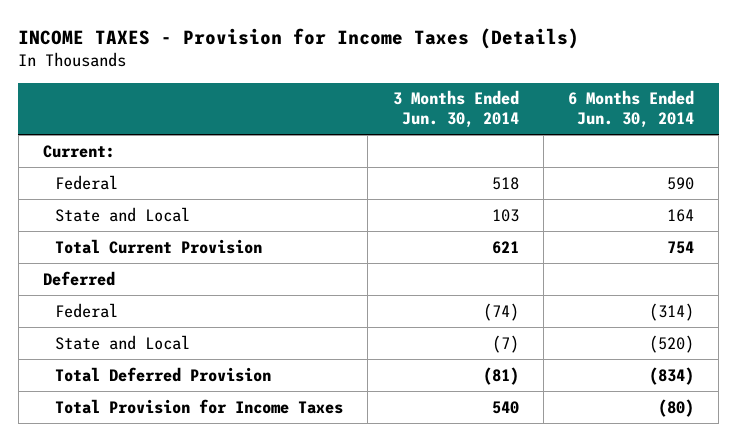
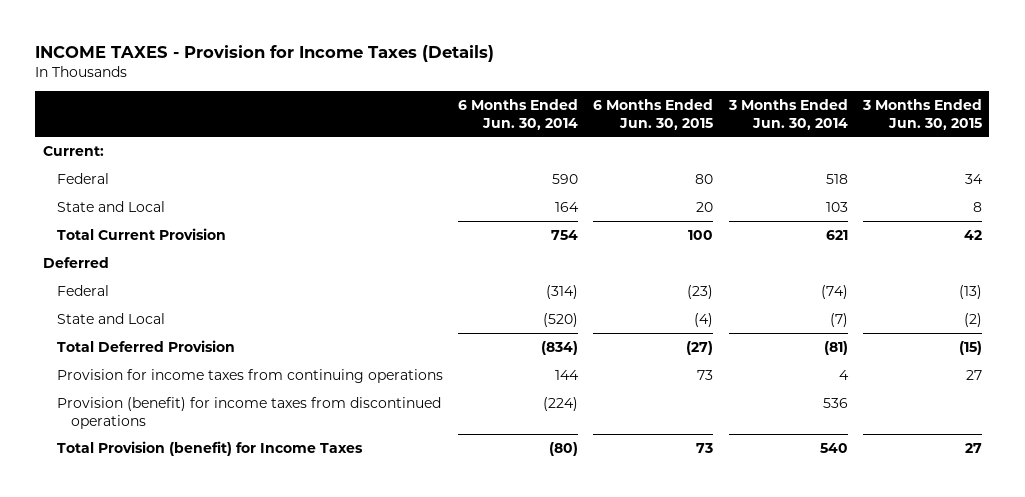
- | 3 Months Ended Jun. 30, 2014 | 6 Months Ended Jun. 30, 2014
+ | 6 Months Ended Jun. 30, 2014 | 6 Months Ended Jun. 30, 2015 | 3 Months Ended Jun. 30, 2014 | 3 Months Ended Jun. 30, 2015
- Total Provision for Income Taxes | 540 | (80)
+ Provision for income taxes from continuing operations | 144 | 73 | 4 | 27
+ Provision (benefit) for income taxes from discontinued operations | (224) | | 536 |
+ Total Provision (benefit) for Income Taxes | (80) | 73 | 540 | 27

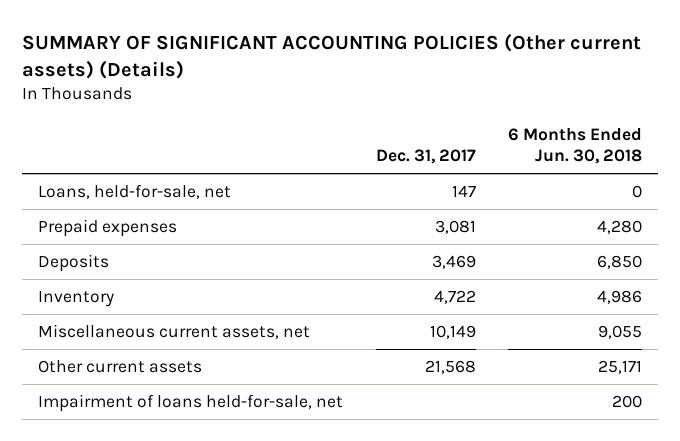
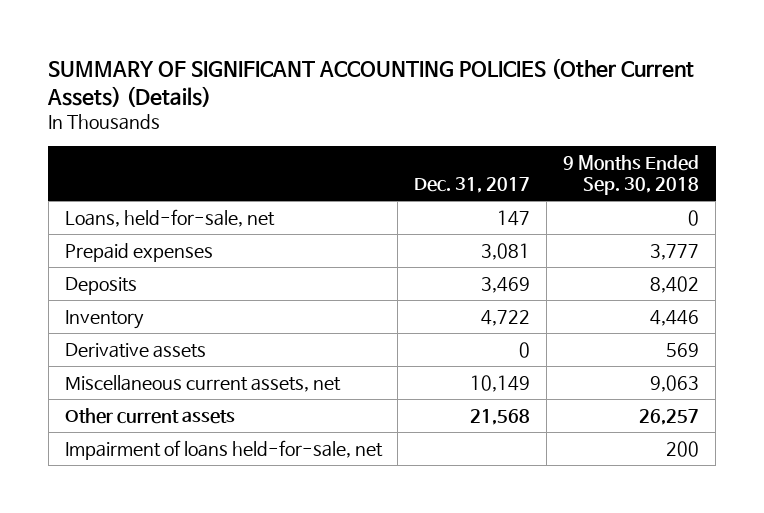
- SUMMARY OF SIGNIFICANT ACCOUNTING POLICIES (Other current assets) (Details)
+ SUMMARY OF SIGNIFICANT ACCOUNTING POLICIES (Other Current Assets) (Details)
- | Dec. 31, 2017 | 6 Months Ended Jun. 30, 2018
+ | Dec. 31, 2017 | 9 Months Ended Sep. 30, 2018
+ Derivative assets | 0 | 569

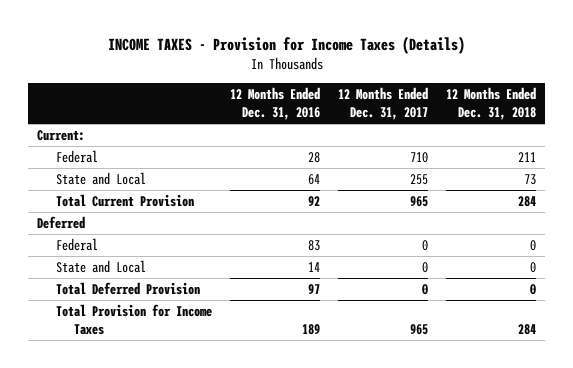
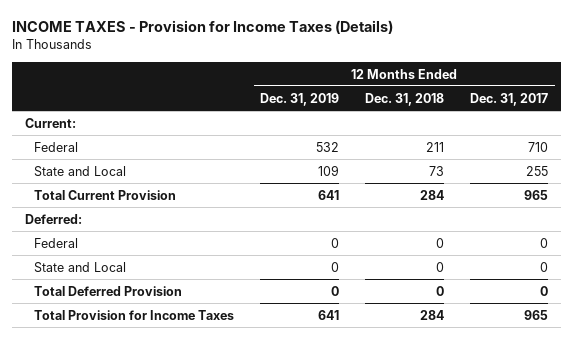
- | 12 Months Ended Dec. 31, 2016 | 12 Months Ended Dec. 31, 2017 | 12 Months Ended Dec. 31, 2018
+ | 12 Months Ended Dec. 31, 2019 | 12 Months Ended Dec. 31, 2018 | 12 Months Ended Dec. 31, 2017
- Deferred
+ Deferred:

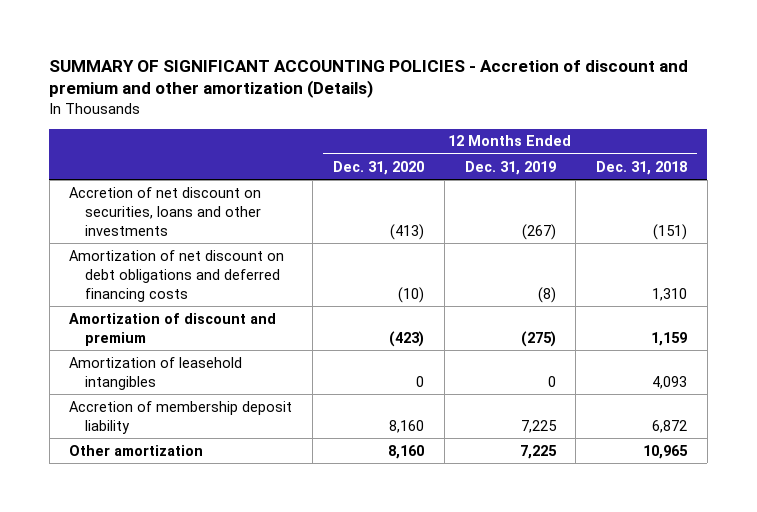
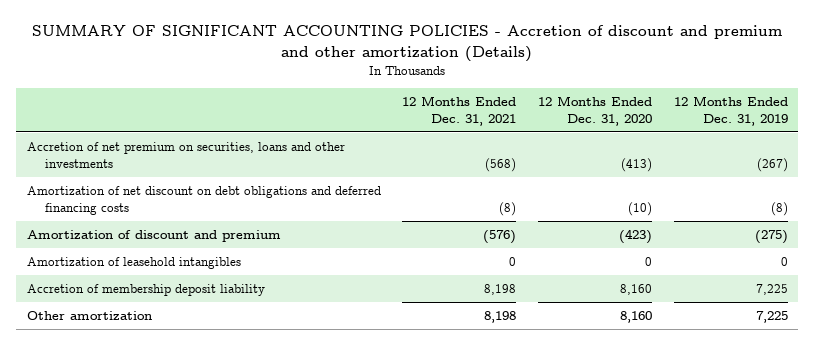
- | 12 Months Ended Dec. 31, 2020 | 12 Months Ended Dec. 31, 2019 | 12 Months Ended Dec. 31, 2018
+ | 12 Months Ended Dec. 31, 2021 | 12 Months Ended Dec. 31, 2020 | 12 Months Ended Dec. 31, 2019
- Accretion of net discount on securities, loans and other investments | (413) | (267) | (151)
+ Accretion of net premium on securities, loans and other investments | (568) | (413) | (267)

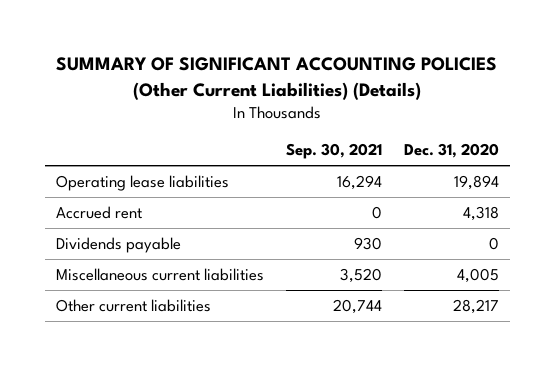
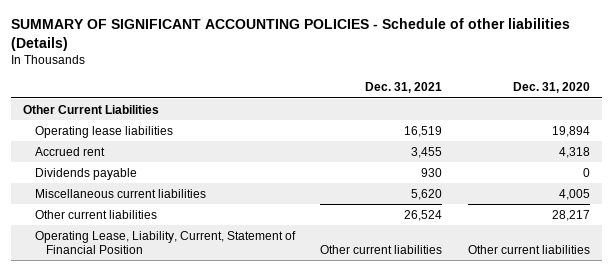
- SUMMARY OF SIGNIFICANT ACCOUNTING POLICIES (Other Current Liabilities) (Details)
+ SUMMARY OF SIGNIFICANT ACCOUNTING POLICIES - Schedule of other liabilities (Details)
- | Sep. 30, 2021 | Dec. 31, 2020
+ | Dec. 31, 2021 | Dec. 31, 2020
+ Other Current Liabilities
+ Operating Lease, Liability, Current, Statement of Financial Position | Other current liabilities | Other current liabilities

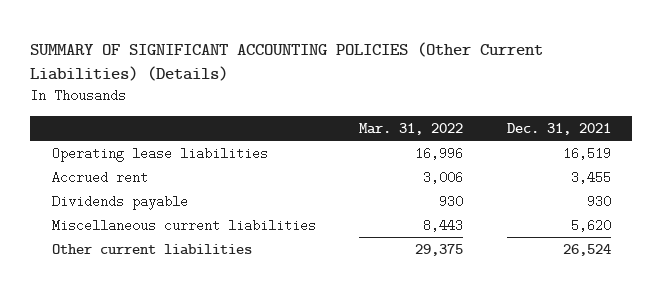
- SUMMARY OF SIGNIFICANT ACCOUNTING POLICIES - Schedule of other liabilities (Details)
+ SUMMARY OF SIGNIFICANT ACCOUNTING POLICIES (Other Current Liabilities) (Details)
- | Dec. 31, 2021 | Dec. 31, 2020
+ | Mar. 31, 2022 | Dec. 31, 2021
- Other Current Liabilities
- Operating Lease, Liability, Current, Statement of Financial Position | Other current liabilities | Other current liabilities

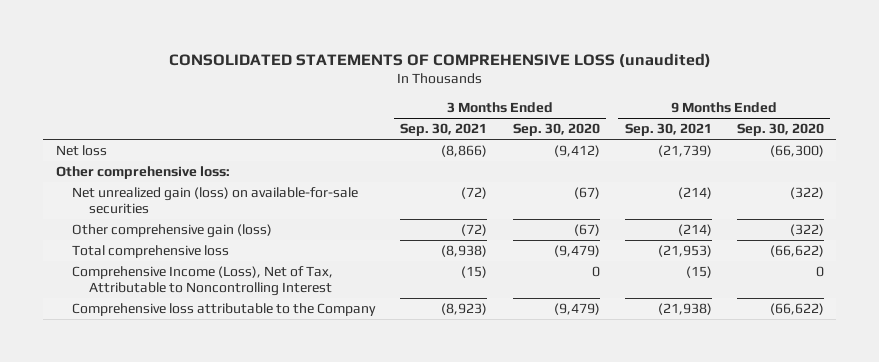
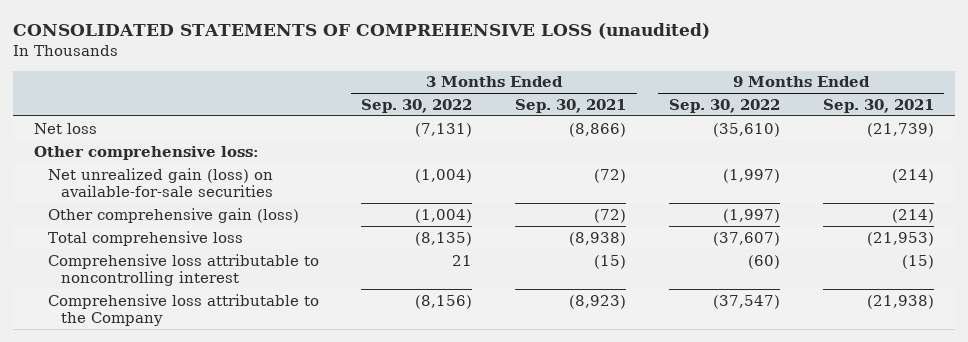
- | 3 Months Ended Sep. 30, 2021 | 3 Months Ended Sep. 30, 2020 | 9 Months Ended Sep. 30, 2021 | 9 Months Ended Sep. 30, 2020
+ | 3 Months Ended Sep. 30, 2022 | 3 Months Ended Sep. 30, 2021 | 9 Months Ended Sep. 30, 2022 | 9 Months Ended Sep. 30, 2021
- Comprehensive Income (Loss), Net of Tax, Attributable to Noncontrolling Interest | (15) | 0 | (15) | 0
+ Comprehensive loss attributable to noncontrolling interest | 21 | (15) | (60) | (15)

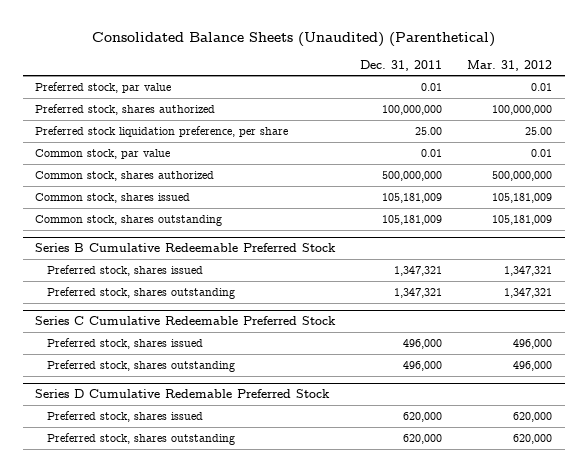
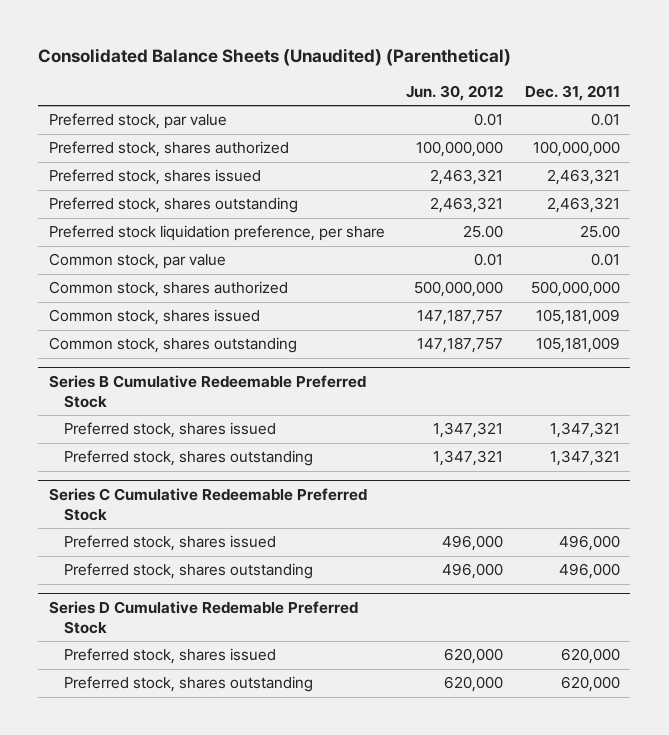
- | Dec. 31, 2011 | Mar. 31, 2012
+ | Jun. 30, 2012 | Dec. 31, 2011
+ Preferred stock, shares issued | 2,463,321 | 2,463,321
+ Preferred stock, shares outstanding | 2,463,321 | 2,463,321

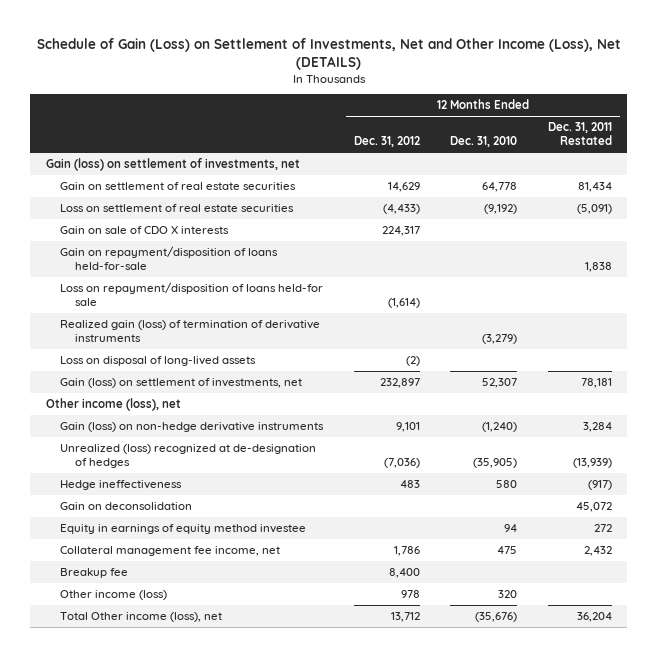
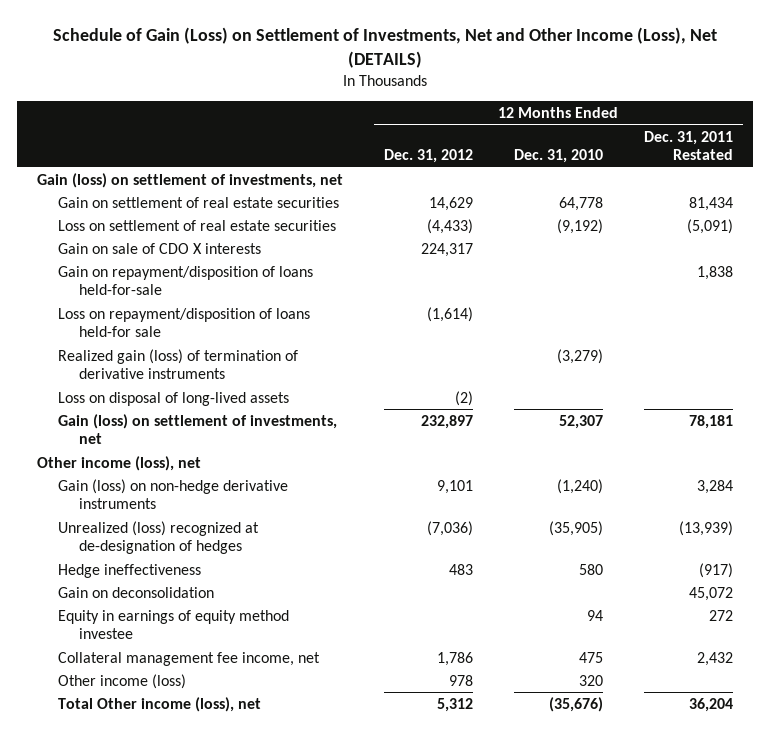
- Breakup fee | 8,400 | |
- Total Other income (loss), net | 13,712 | (35,676) | 36,204
+ Total Other income (loss), net | 5,312 | (35,676) | 36,204

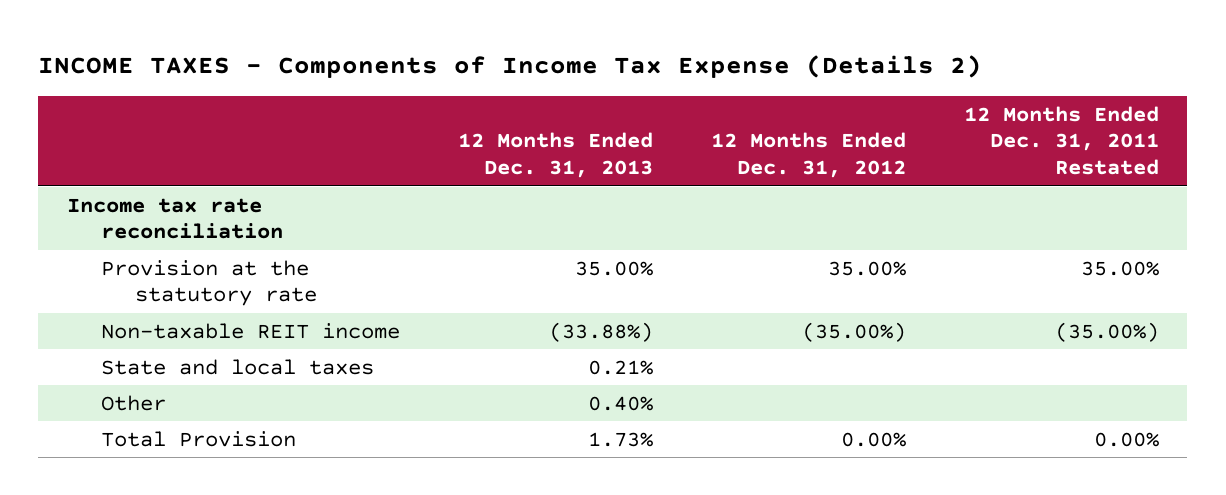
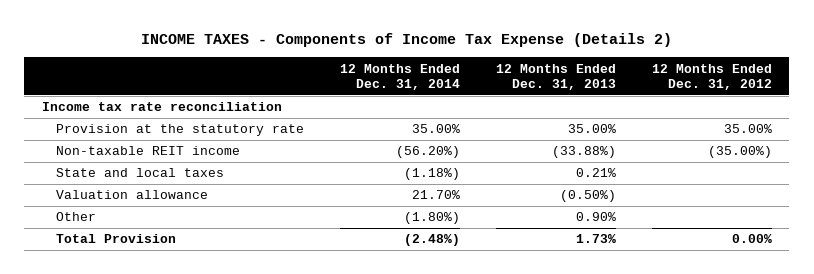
- | 12 Months Ended Dec. 31, 2013 | 12 Months Ended Dec. 31, 2012 | 12 Months Ended Dec. 31, 2011 Restated
+ | 12 Months Ended Dec. 31, 2014 | 12 Months Ended Dec. 31, 2013 | 12 Months Ended Dec. 31, 2012
- Other | 0.40% | |
+ Valuation allowance | 21.70% | (0.50%) |
+ Other | (1.80%) | 0.90% |

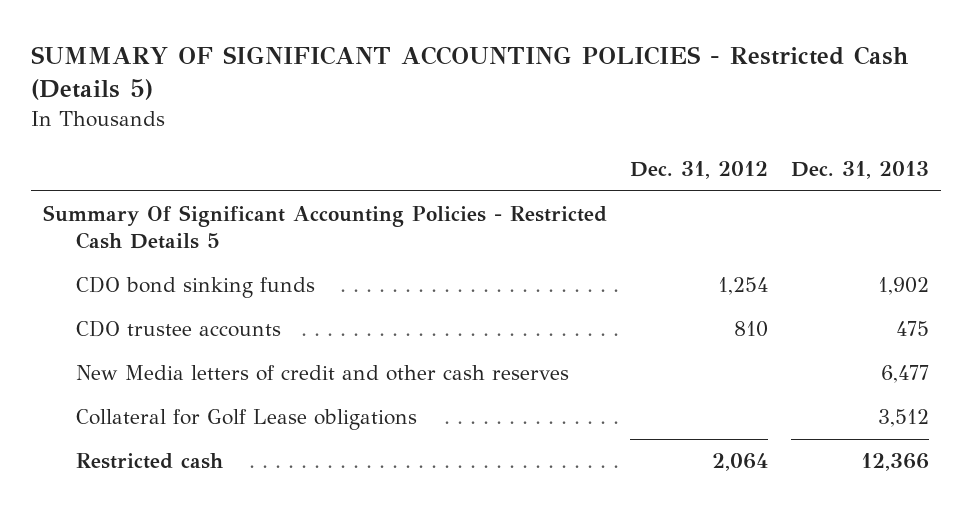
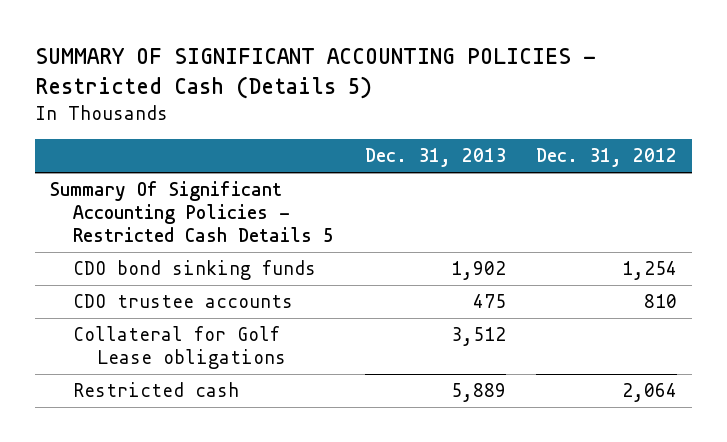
- | Dec. 31, 2012 | Dec. 31, 2013
+ | Dec. 31, 2013 | Dec. 31, 2012
- New Media letters of credit and other cash reserves | | 6,477
- Restricted cash | 2,064 | 12,366
+ Restricted cash | 5,889 | 2,064

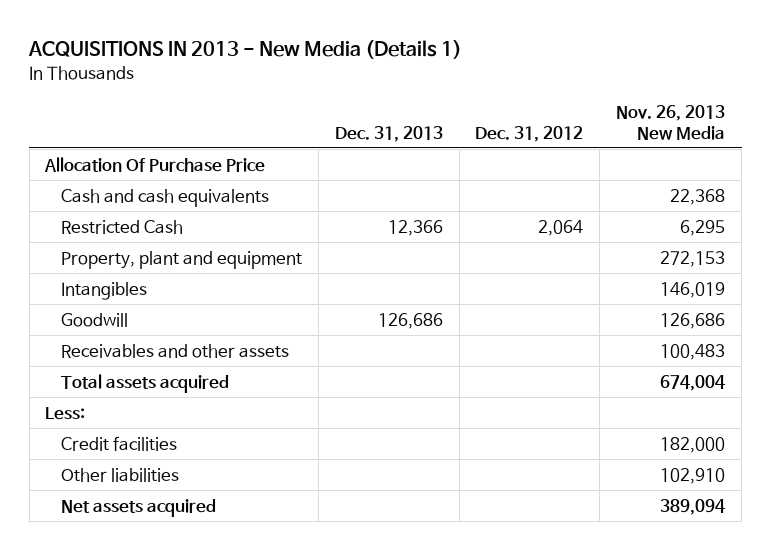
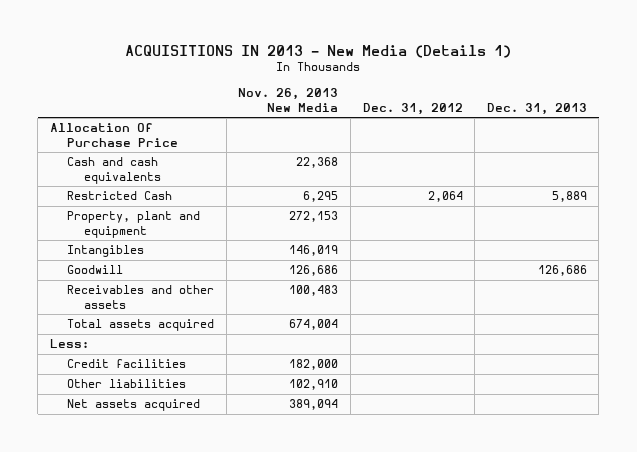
- | Dec. 31, 2013 | Dec. 31, 2012 | Nov. 26, 2013 New Media
+ | Nov. 26, 2013 New Media | Dec. 31, 2012 | Dec. 31, 2013
- Restricted Cash | 12,366 | 2,064 | 6,295
+ Restricted Cash | 6,295 | 2,064 | 5,889

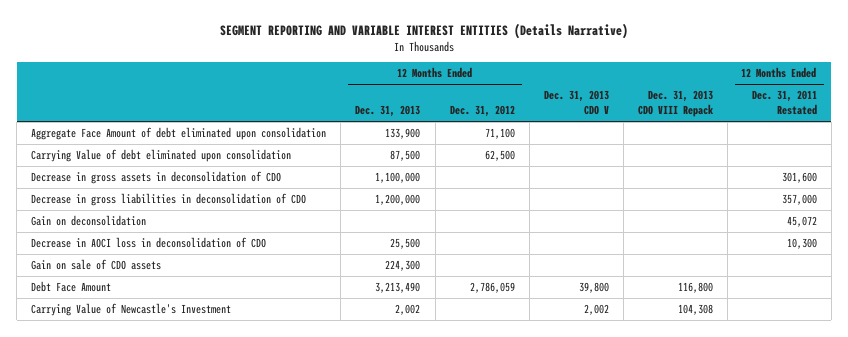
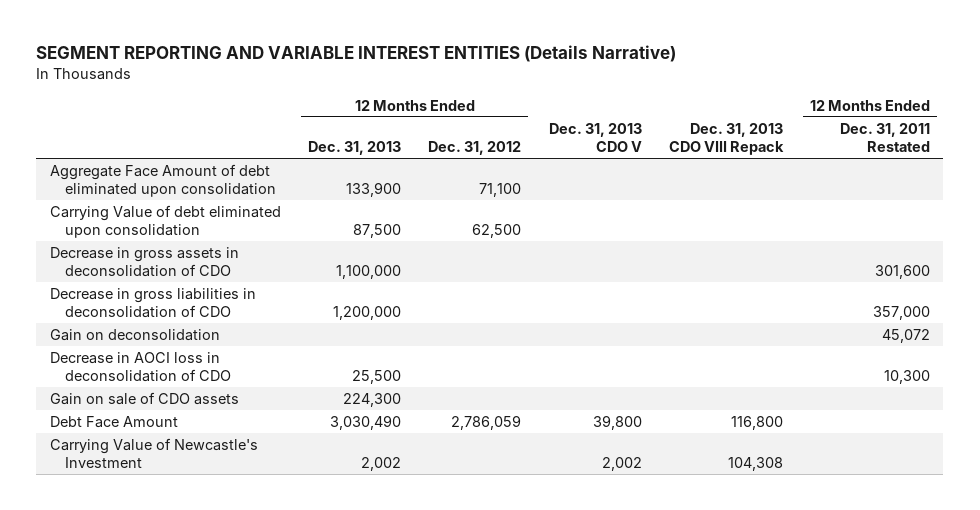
- Debt Face Amount | 3,213,490 | 2,786,059 | 39,800 | 116,800 |
+ Debt Face Amount | 3,030,490 | 2,786,059 | 39,800 | 116,800 |

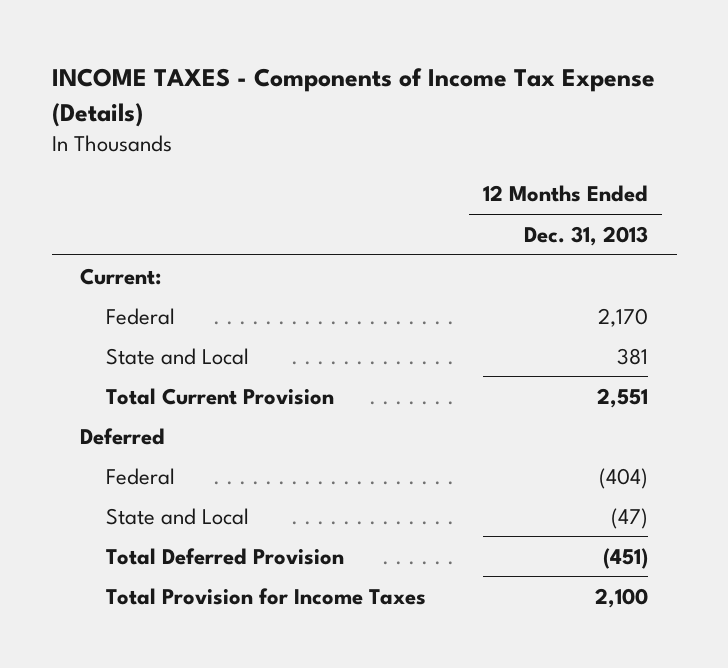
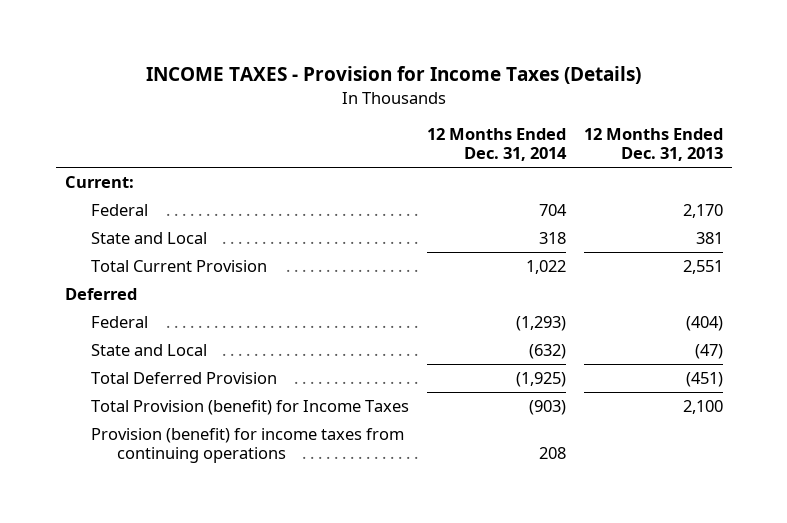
- INCOME TAXES - Components of Income Tax Expense (Details)
+ INCOME TAXES - Provision for Income Taxes (Details)
- | 12 Months Ended Dec. 31, 2013
+ | 12 Months Ended Dec. 31, 2014 | 12 Months Ended Dec. 31, 2013
- Total Provision for Income Taxes | 2,100
+ Total Provision (benefit) for Income Taxes | (903) | 2,100
+ Provision (benefit) for income taxes from continuing operations | 208 |

